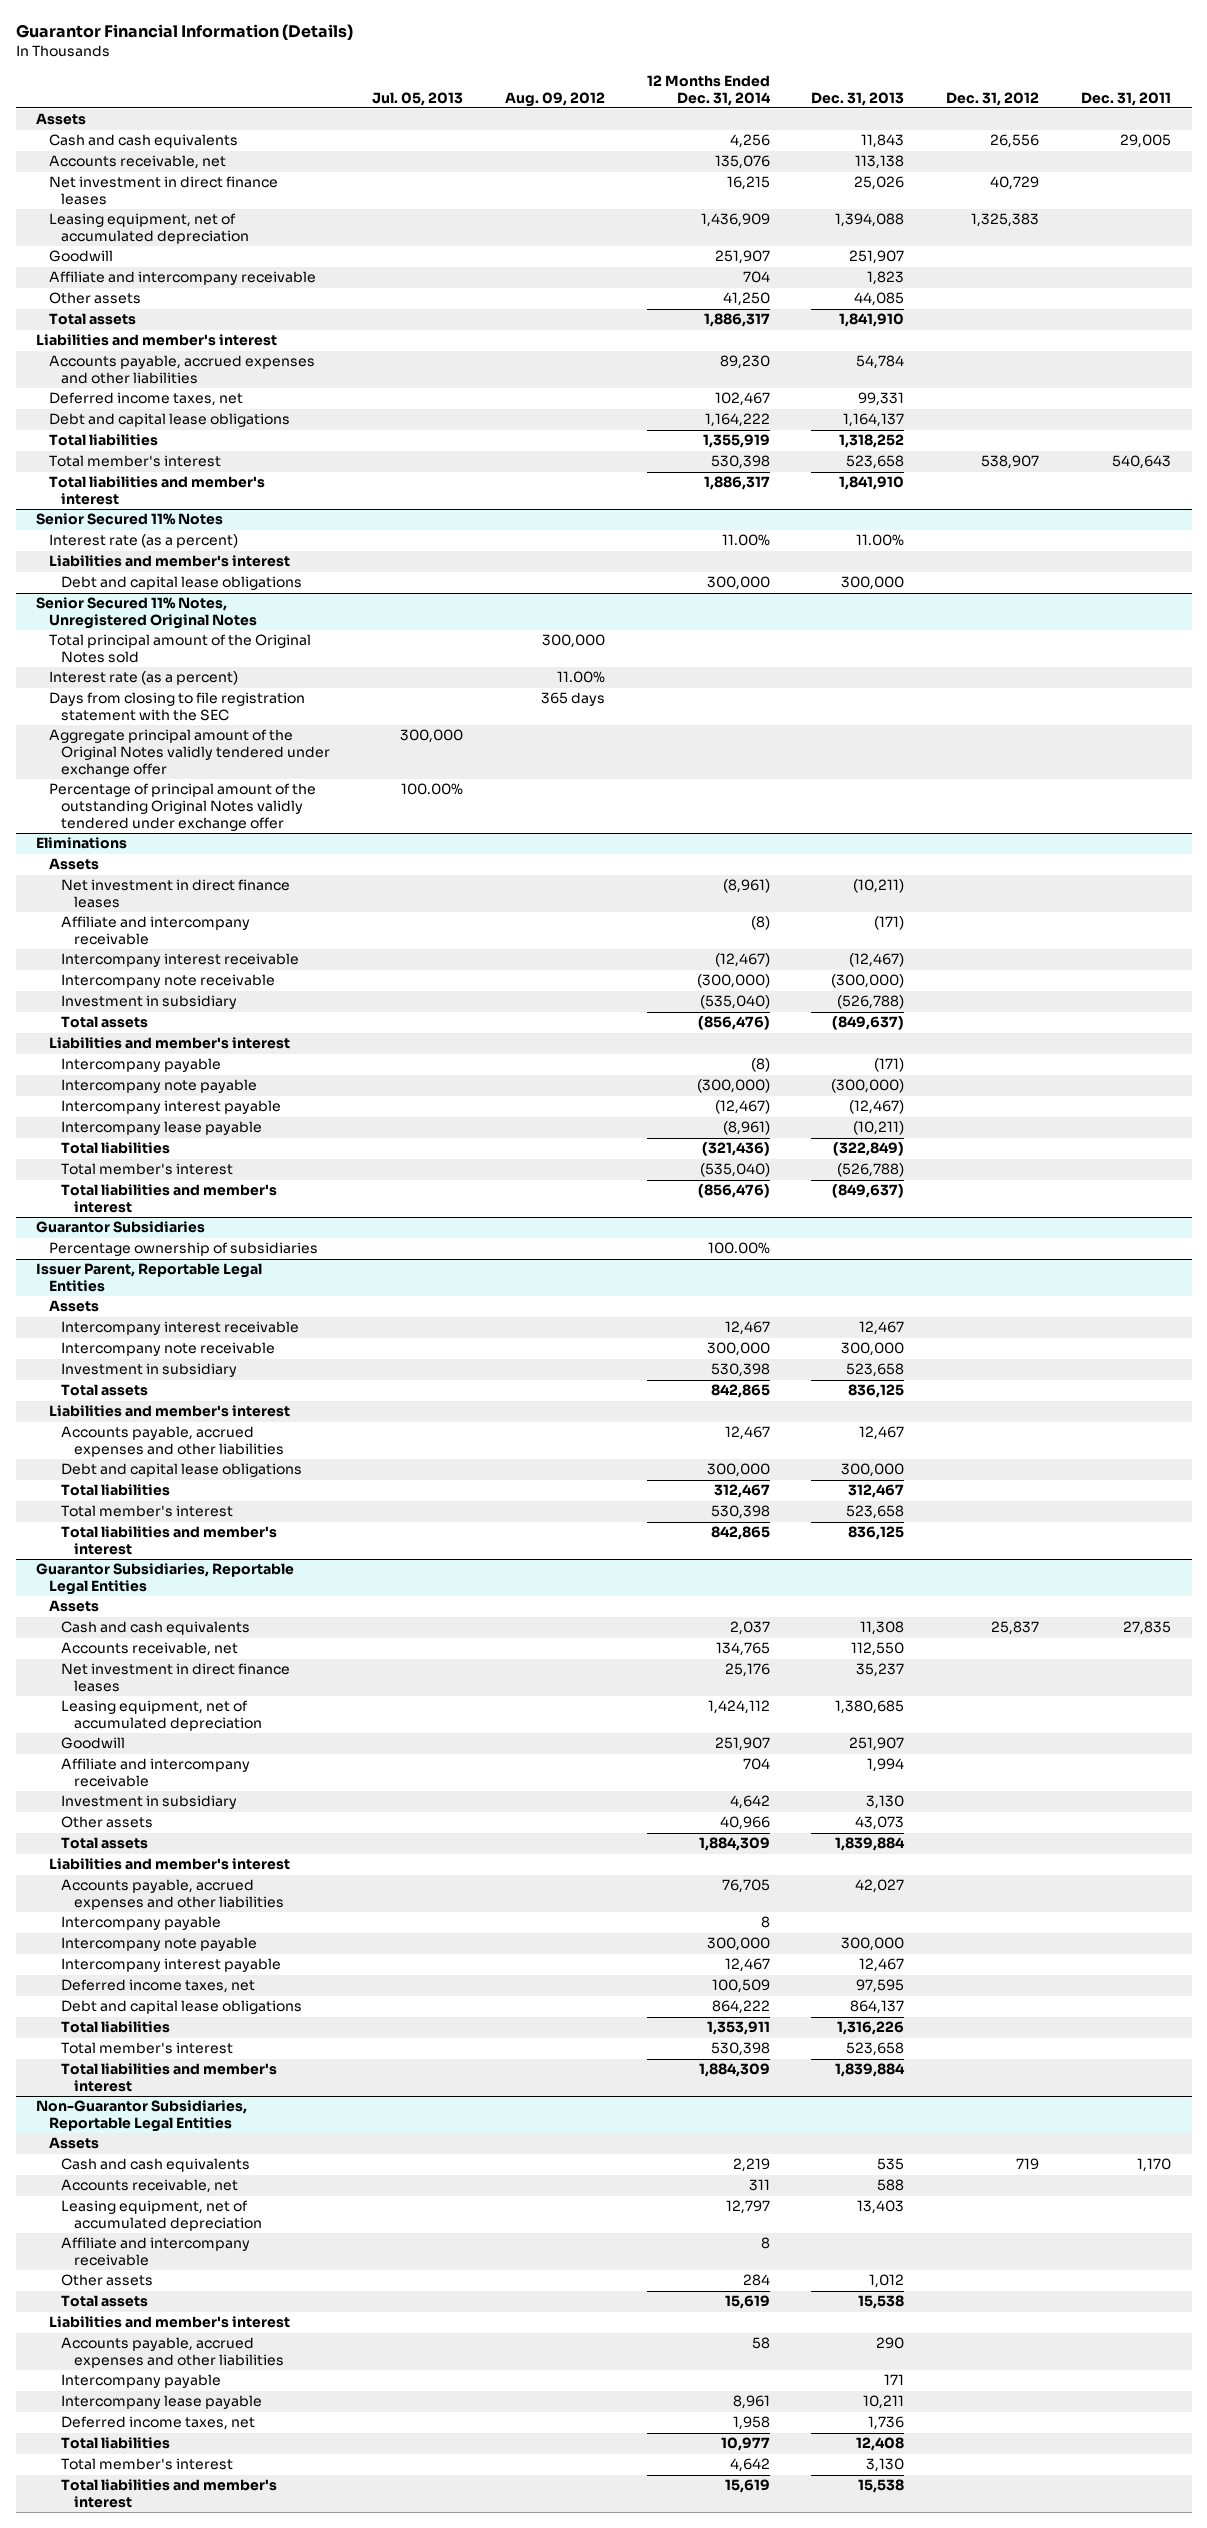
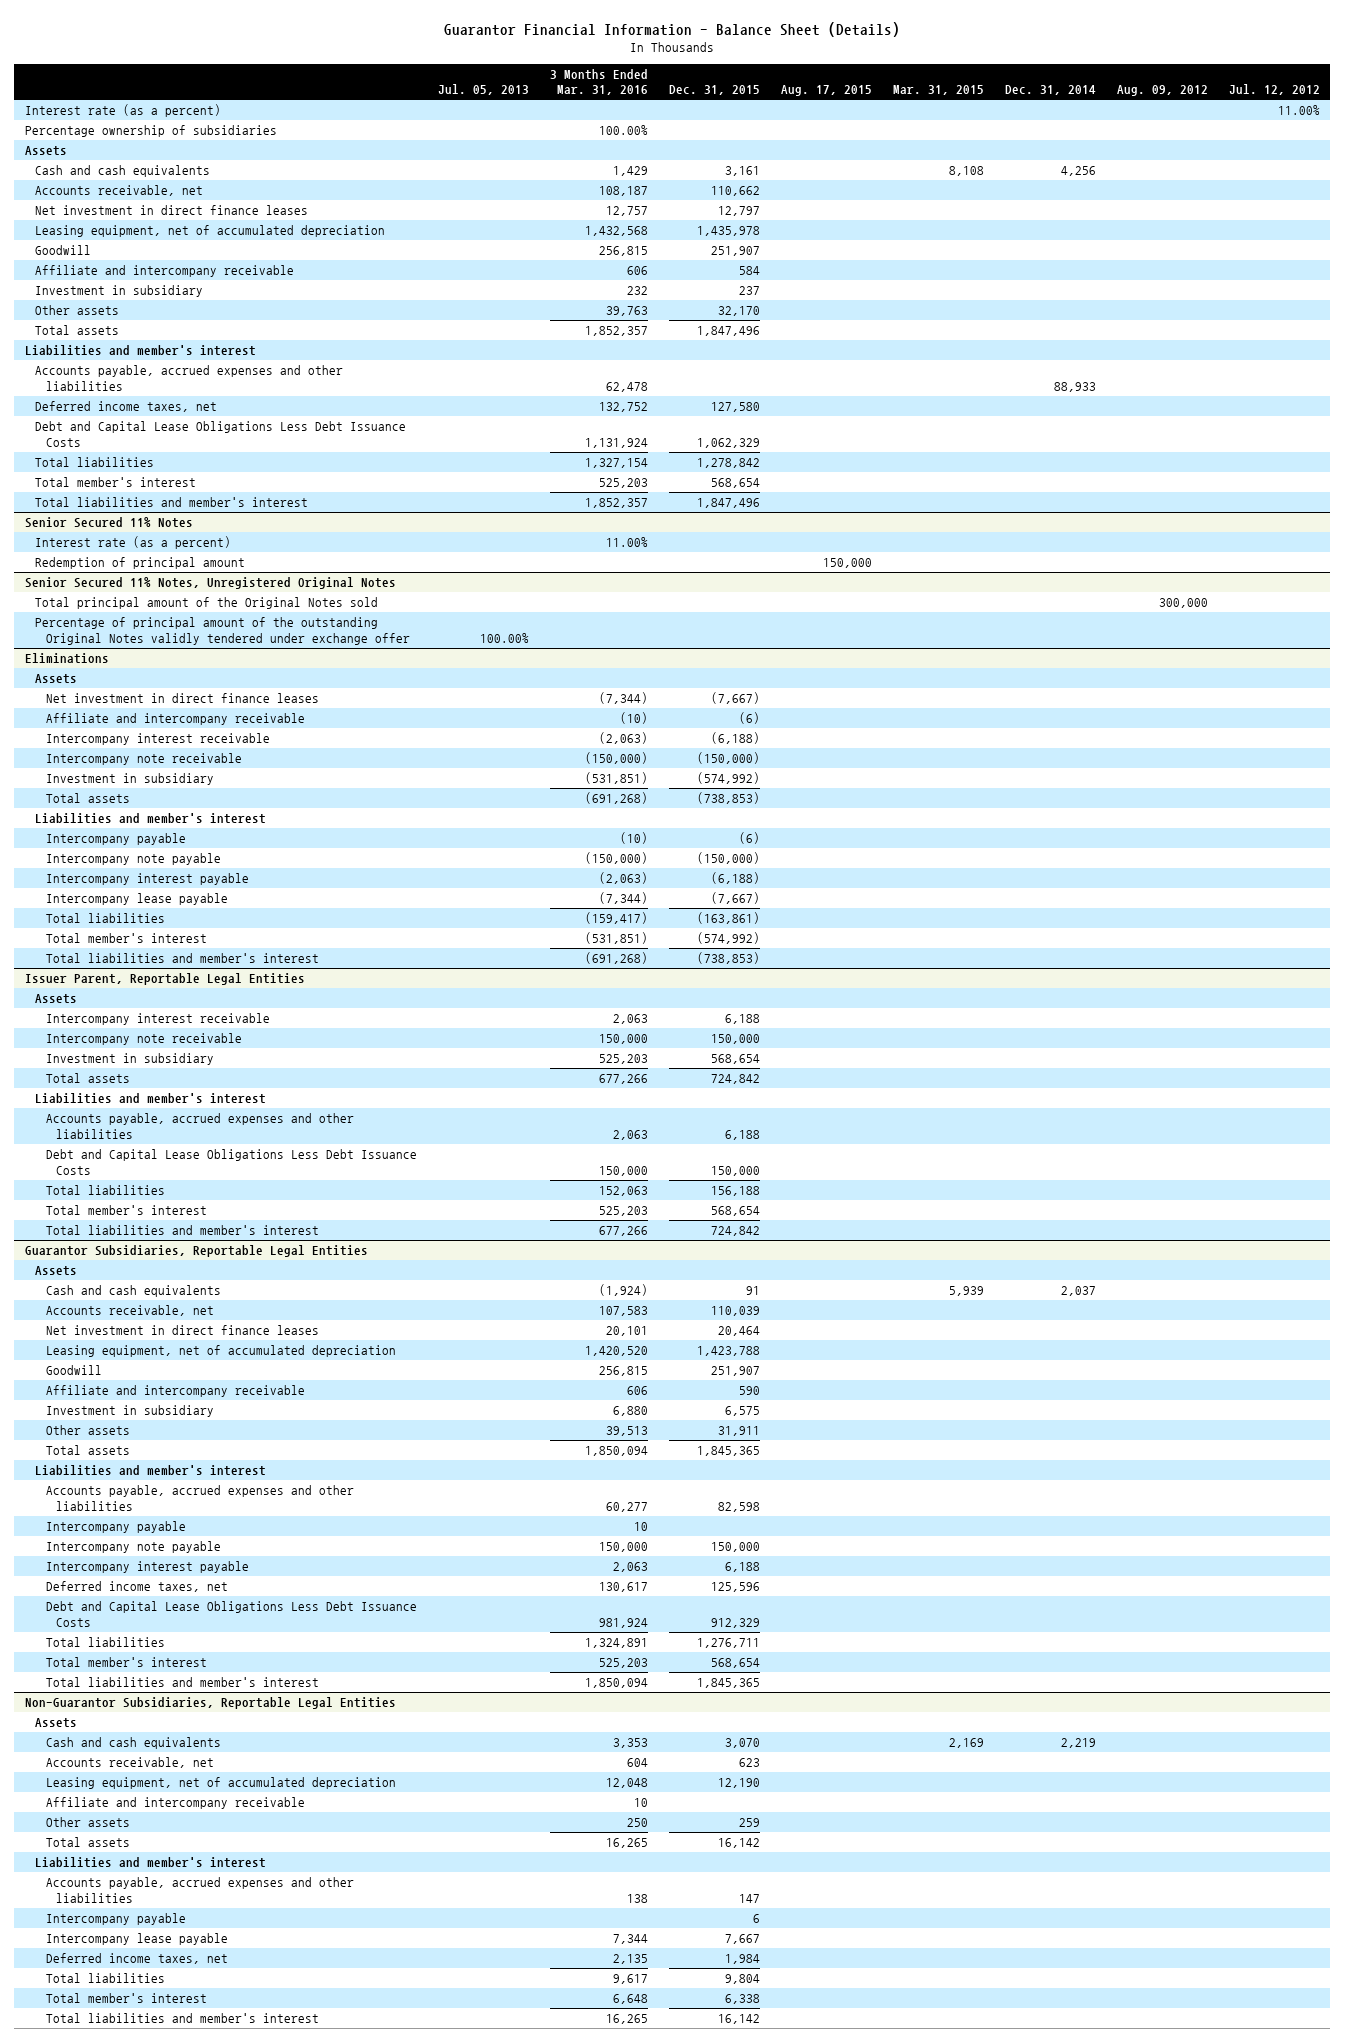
- Guarantor Financial Information (Details)
+ Guarantor Financial Information - Balance Sheet (Details)
- | Jul. 05, 2013 | Aug. 09, 2012 | 12 Months Ended Dec. 31, 2014 | Dec. 31, 2013 | Dec. 31, 2012 | Dec. 31, 2011
+ | Jul. 05, 2013 | 3 Months Ended Mar. 31, 2016 | Dec. 31, 2015 | Aug. 17, 2015 | Mar. 31, 2015 | Dec. 31, 2014 | Aug. 09, 2012 | Jul. 12, 2012
+ Interest rate (as a percent) | | | | | | | | 11.00%
+ Percentage ownership of subsidiaries | | 100.00% | | | | | |
+ Investment in subsidiary | | 232 | 237 | | | | |
- Debt and capital lease obligations | | | 1,164,222 | 1,164,137 | |
+ Debt and Capital Lease Obligations Less Debt Issuance Costs | | 1,131,924 | 1,062,329 | | | | |
@ Senior Secured 11% Notes
- Liabilities and member's interest
- Debt and capital lease obligations | | | 300,000 | 300,000 | |
+ Redemption of principal amount | | | | 150,000 | | | |
@ Senior Secured 11% Notes, Unregistered Original Notes
- Interest rate (as a percent) | | 11.00% | | | |
- Days from closing to file registration statement with the SEC | | 365 days | | | |
- Aggregate principal amount of the Original Notes validly tendered under exchange offer | 300,000 | | | | |
- Guarantor Subsidiaries
- Percentage ownership of subsidiaries | | | 100.00% | | |
@ Issuer Parent, Reportable Legal Entities
- Debt and capital lease obligations | | | 300,000 | 300,000 | |
+ Debt and Capital Lease Obligations Less Debt Issuance Costs | | 150,000 | 150,000 | | | | |
@ Guarantor Subsidiaries, Reportable Legal Entities
- Debt and capital lease obligations | | | 864,222 | 864,137 | |
+ Debt and Capital Lease Obligations Less Debt Issuance Costs | | 981,924 | 912,329 | | | | |

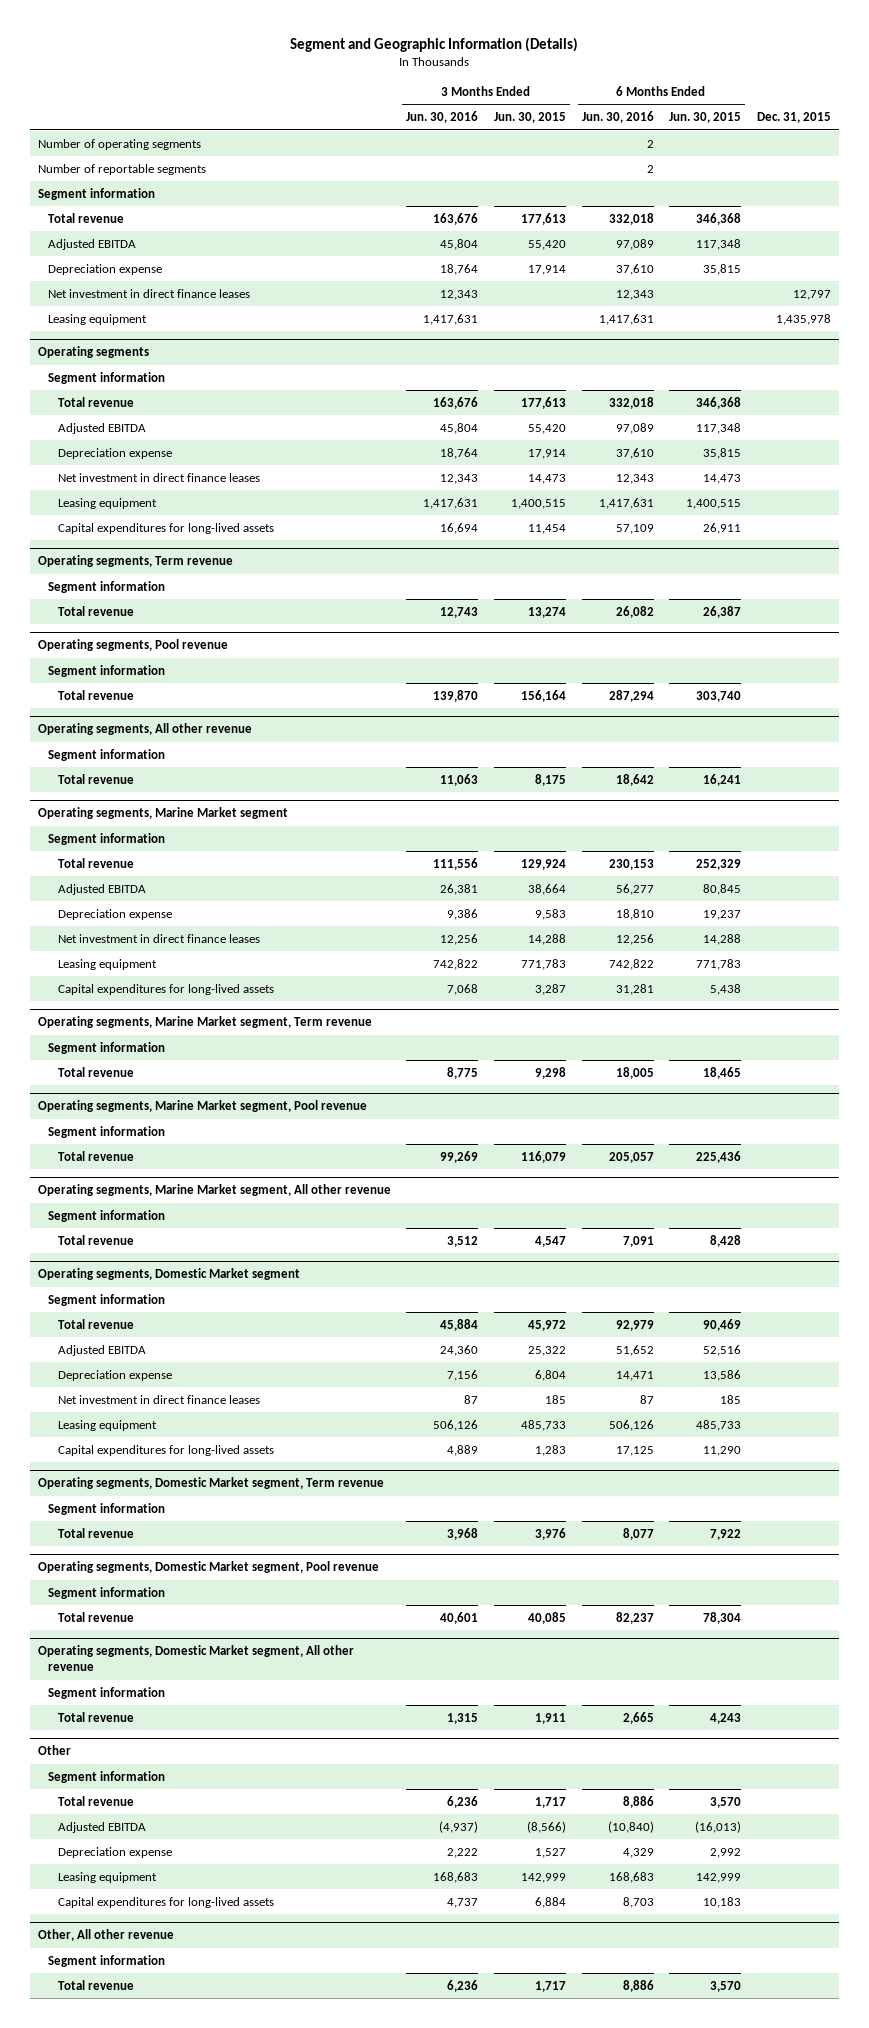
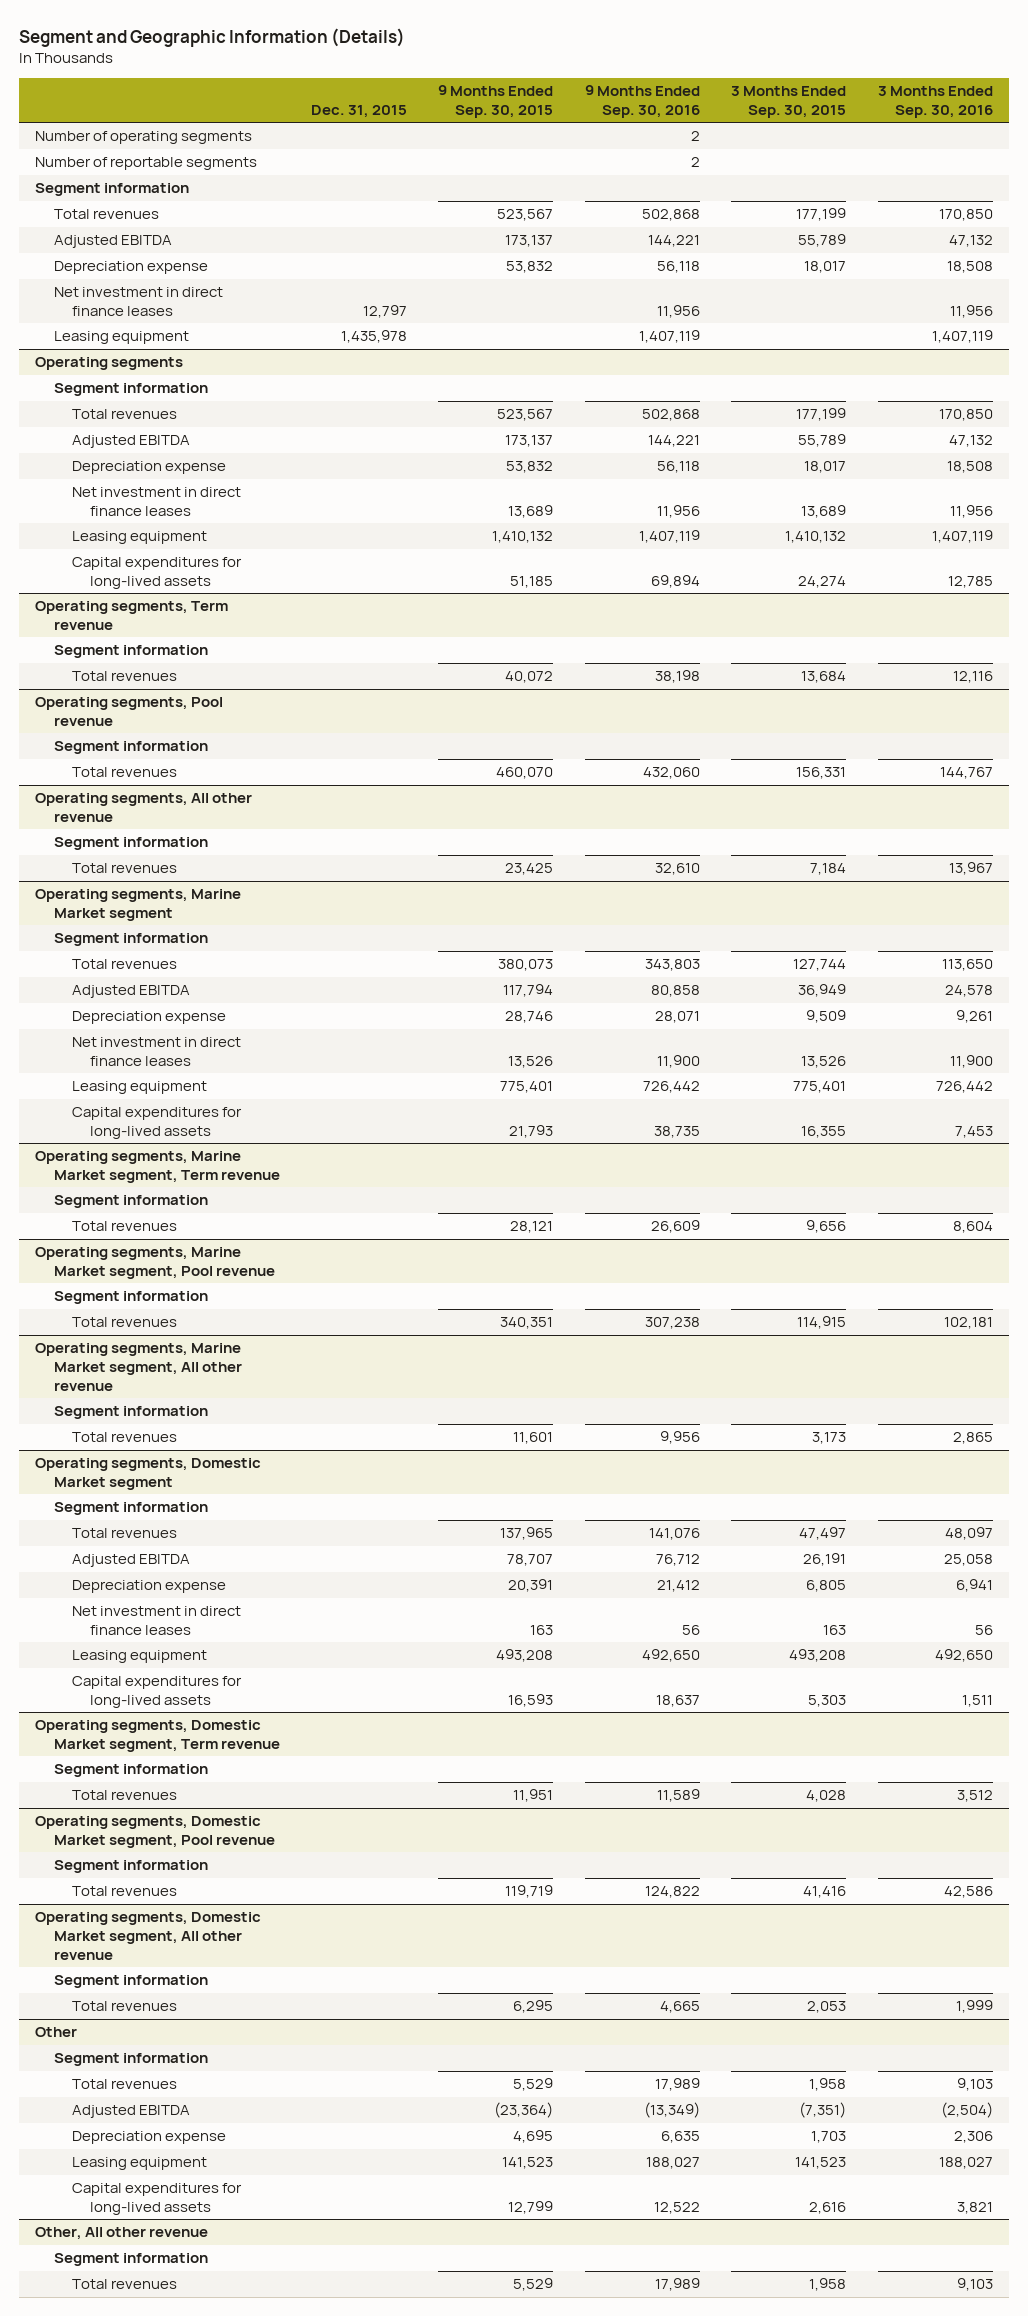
- | 3 Months Ended Jun. 30, 2016 | 3 Months Ended Jun. 30, 2015 | 6 Months Ended Jun. 30, 2016 | 6 Months Ended Jun. 30, 2015 | Dec. 31, 2015
+ | Dec. 31, 2015 | 9 Months Ended Sep. 30, 2015 | 9 Months Ended Sep. 30, 2016 | 3 Months Ended Sep. 30, 2015 | 3 Months Ended Sep. 30, 2016
- Total revenue | 163,676 | 177,613 | 332,018 | 346,368 |
+ Total revenues | | 523,567 | 502,868 | 177,199 | 170,850
@ Operating segments
- Total revenue | 163,676 | 177,613 | 332,018 | 346,368 |
+ Total revenues | | 523,567 | 502,868 | 177,199 | 170,850
@ Operating segments, Term revenue
- Total revenue | 12,743 | 13,274 | 26,082 | 26,387 |
+ Total revenues | | 40,072 | 38,198 | 13,684 | 12,116
@ Operating segments, Pool revenue
- Total revenue | 139,870 | 156,164 | 287,294 | 303,740 |
+ Total revenues | | 460,070 | 432,060 | 156,331 | 144,767
@ Operating segments, All other revenue
- Total revenue | 11,063 | 8,175 | 18,642 | 16,241 |
+ Total revenues | | 23,425 | 32,610 | 7,184 | 13,967
@ Operating segments, Marine Market segment
- Total revenue | 111,556 | 129,924 | 230,153 | 252,329 |
+ Total revenues | | 380,073 | 343,803 | 127,744 | 113,650
@ Operating segments, Marine Market segment, Term revenue
- Total revenue | 8,775 | 9,298 | 18,005 | 18,465 |
+ Total revenues | | 28,121 | 26,609 | 9,656 | 8,604
@ Operating segments, Marine Market segment, Pool revenue
- Total revenue | 99,269 | 116,079 | 205,057 | 225,436 |
+ Total revenues | | 340,351 | 307,238 | 114,915 | 102,181
@ Operating segments, Marine Market segment, All other revenue
- Total revenue | 3,512 | 4,547 | 7,091 | 8,428 |
+ Total revenues | | 11,601 | 9,956 | 3,173 | 2,865
@ Operating segments, Domestic Market segment
- Total revenue | 45,884 | 45,972 | 92,979 | 90,469 |
+ Total revenues | | 137,965 | 141,076 | 47,497 | 48,097
@ Operating segments, Domestic Market segment, Term revenue
- Total revenue | 3,968 | 3,976 | 8,077 | 7,922 |
+ Total revenues | | 11,951 | 11,589 | 4,028 | 3,512
@ Operating segments, Domestic Market segment, Pool revenue
- Total revenue | 40,601 | 40,085 | 82,237 | 78,304 |
+ Total revenues | | 119,719 | 124,822 | 41,416 | 42,586
@ Operating segments, Domestic Market segment, All other revenue
- Total revenue | 1,315 | 1,911 | 2,665 | 4,243 |
+ Total revenues | | 6,295 | 4,665 | 2,053 | 1,999
@ Other
- Total revenue | 6,236 | 1,717 | 8,886 | 3,570 |
+ Total revenues | | 5,529 | 17,989 | 1,958 | 9,103
@ Other, All other revenue
- Total revenue | 6,236 | 1,717 | 8,886 | 3,570 |
+ Total revenues | | 5,529 | 17,989 | 1,958 | 9,103

